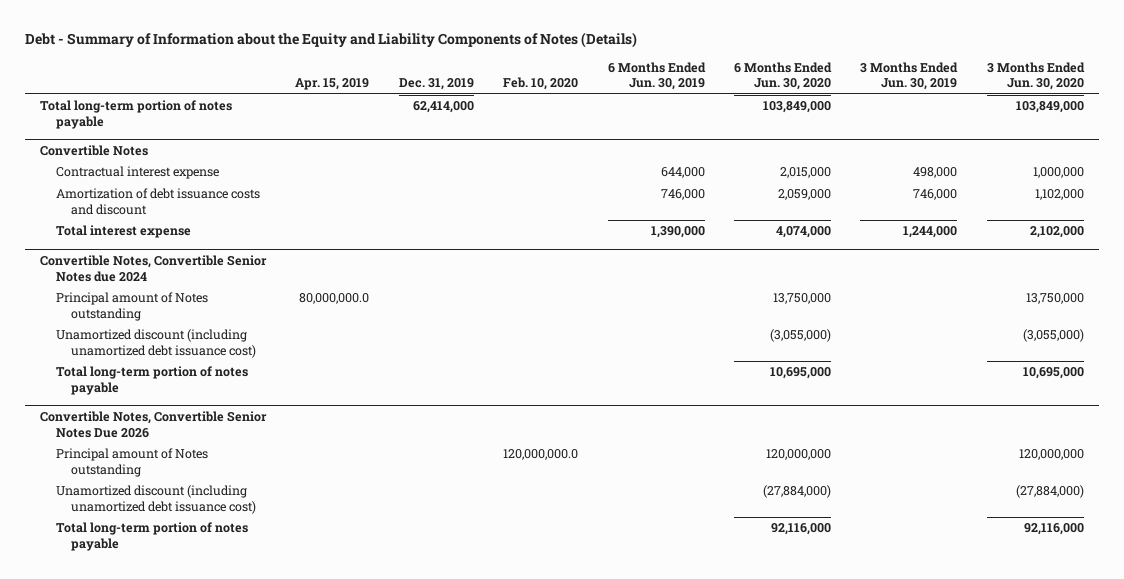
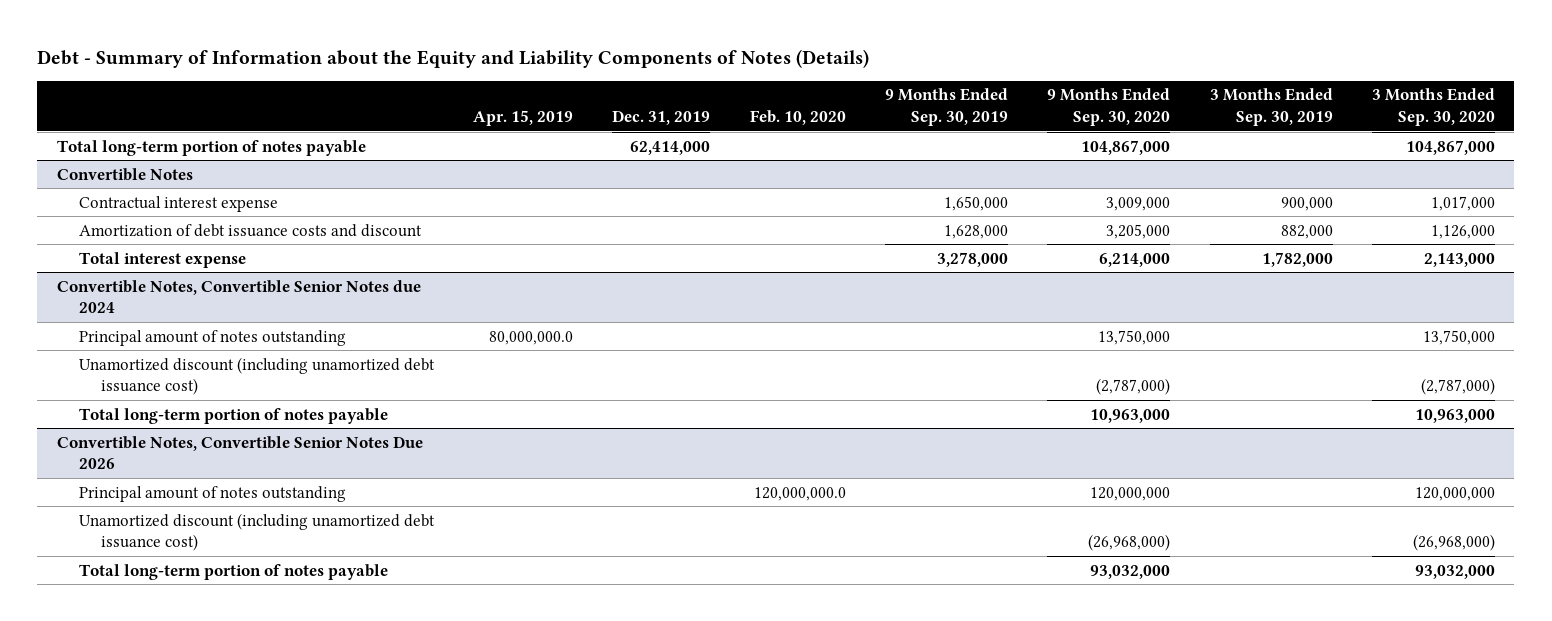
- | Apr. 15, 2019 | Dec. 31, 2019 | Feb. 10, 2020 | 6 Months Ended Jun. 30, 2019 | 6 Months Ended Jun. 30, 2020 | 3 Months Ended Jun. 30, 2019 | 3 Months Ended Jun. 30, 2020
+ | Apr. 15, 2019 | Dec. 31, 2019 | Feb. 10, 2020 | 9 Months Ended Sep. 30, 2019 | 9 Months Ended Sep. 30, 2020 | 3 Months Ended Sep. 30, 2019 | 3 Months Ended Sep. 30, 2020
@ Convertible Notes, Convertible Senior Notes due 2024
- Principal amount of Notes outstanding | 80,000,000.0 | | | | 13,750,000 | | 13,750,000
+ Principal amount of notes outstanding | 80,000,000.0 | | | | 13,750,000 | | 13,750,000
@ Convertible Notes, Convertible Senior Notes Due 2026
- Principal amount of Notes outstanding | | | 120,000,000.0 | | 120,000,000 | | 120,000,000
+ Principal amount of notes outstanding | | | 120,000,000.0 | | 120,000,000 | | 120,000,000

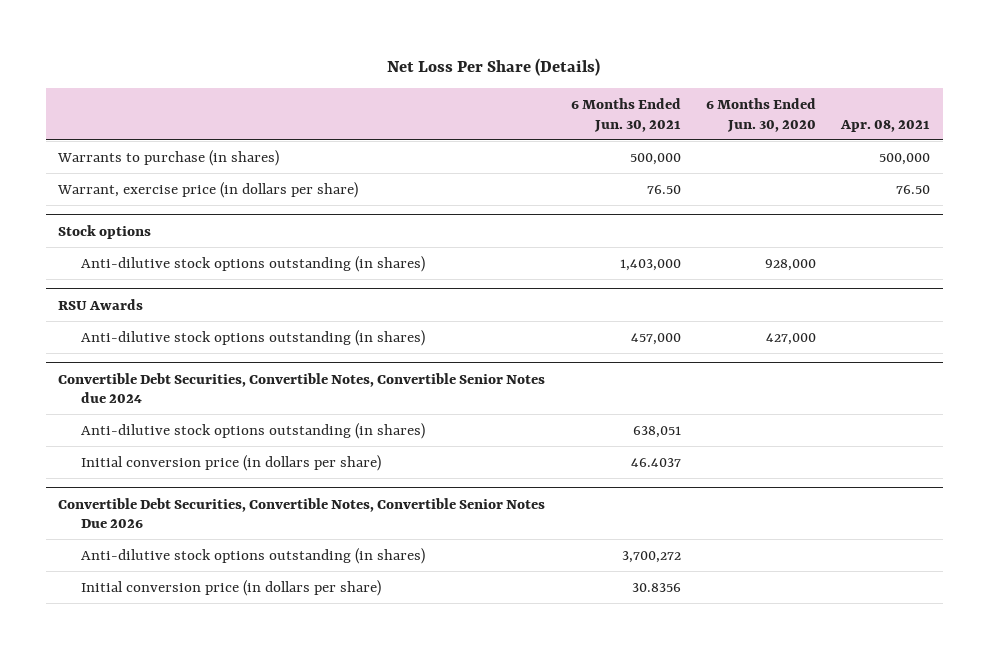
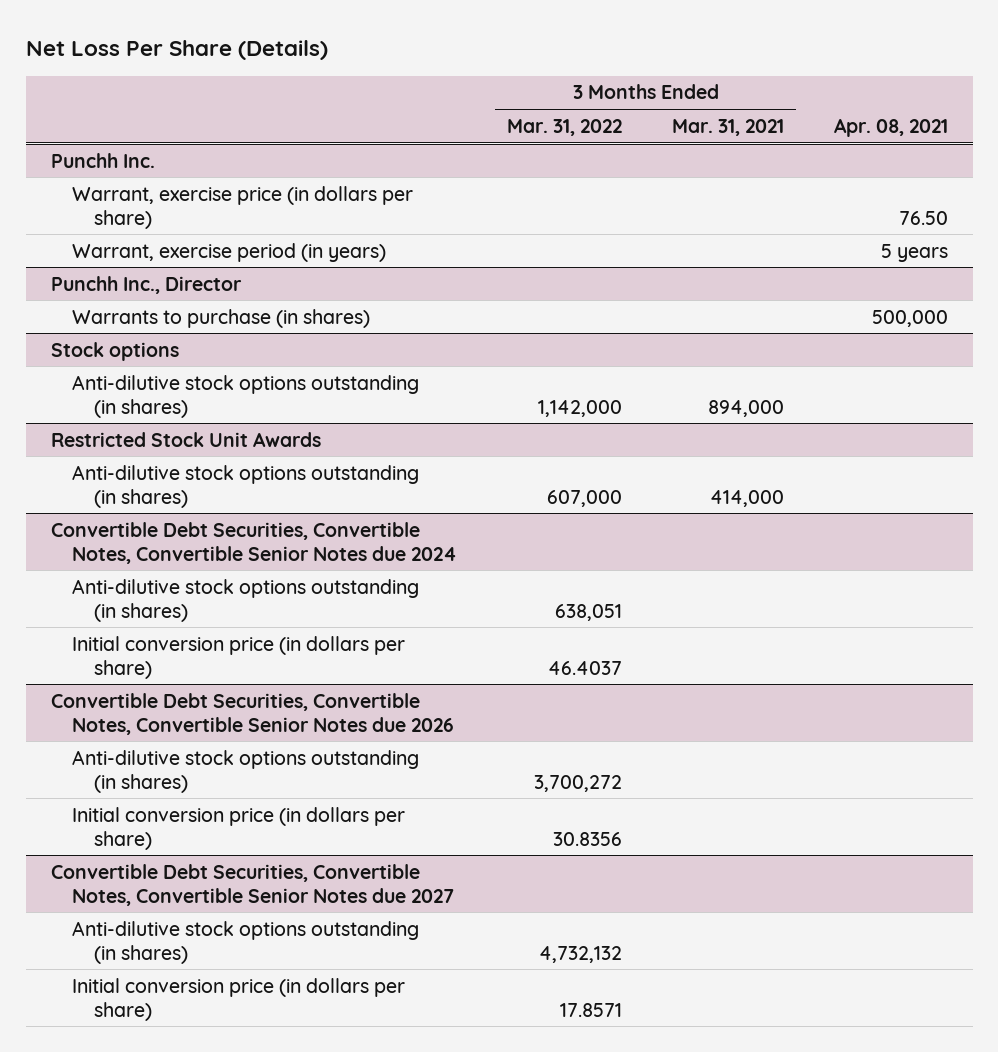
- | 6 Months Ended Jun. 30, 2021 | 6 Months Ended Jun. 30, 2020 | Apr. 08, 2021
+ | 3 Months Ended Mar. 31, 2022 | 3 Months Ended Mar. 31, 2021 | Apr. 08, 2021
- Warrants to purchase (in shares) | 500,000 | | 500,000
+ Punchh Inc.
+ Warrant, exercise period (in years) | | | 5 years
+ Punchh Inc., Director
+ Warrants to purchase (in shares) | | | 500,000
- RSU Awards
+ Restricted Stock Unit Awards
- Convertible Debt Securities, Convertible Notes, Convertible Senior Notes Due 2026
+ Convertible Debt Securities, Convertible Notes, Convertible Senior Notes due 2026
+ Convertible Debt Securities, Convertible Notes, Convertible Senior Notes due 2027
+ Anti-dilutive stock options outstanding (in shares) | 4,732,132 | |
+ Initial conversion price (in dollars per share) | 17.8571 | |

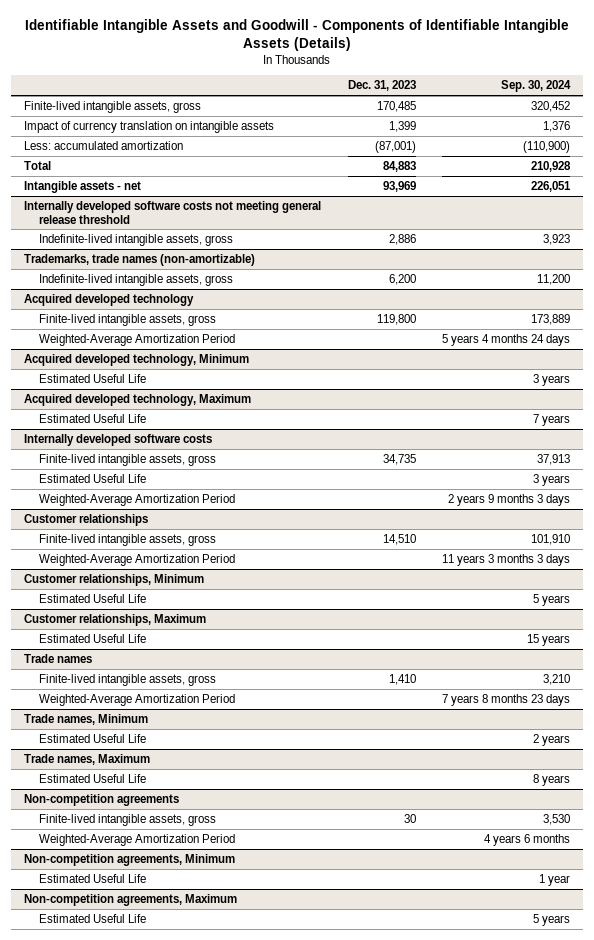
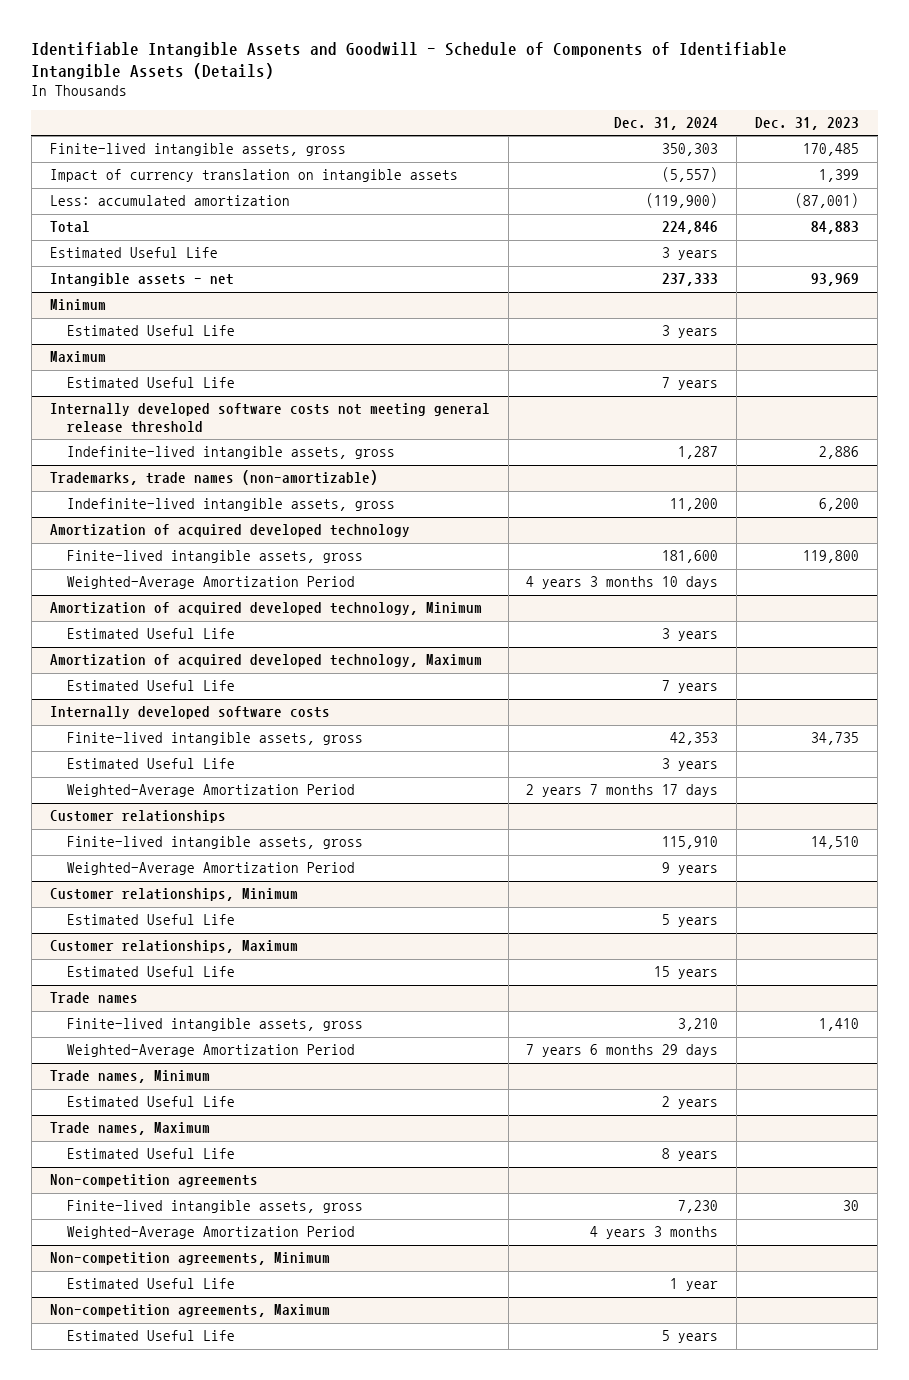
- Identifiable Intangible Assets and Goodwill - Components of Identifiable Intangible Assets (Details)
+ Identifiable Intangible Assets and Goodwill - Schedule of Components of Identifiable Intangible Assets (Details)
- | Dec. 31, 2023 | Sep. 30, 2024
+ | Dec. 31, 2024 | Dec. 31, 2023
+ Estimated Useful Life | 3 years |
+ Minimum
+ Estimated Useful Life | 3 years |
+ Maximum
+ Estimated Useful Life | 7 years |
- Acquired developed technology
+ Amortization of acquired developed technology
- Acquired developed technology, Minimum
+ Amortization of acquired developed technology, Minimum
- Acquired developed technology, Maximum
+ Amortization of acquired developed technology, Maximum

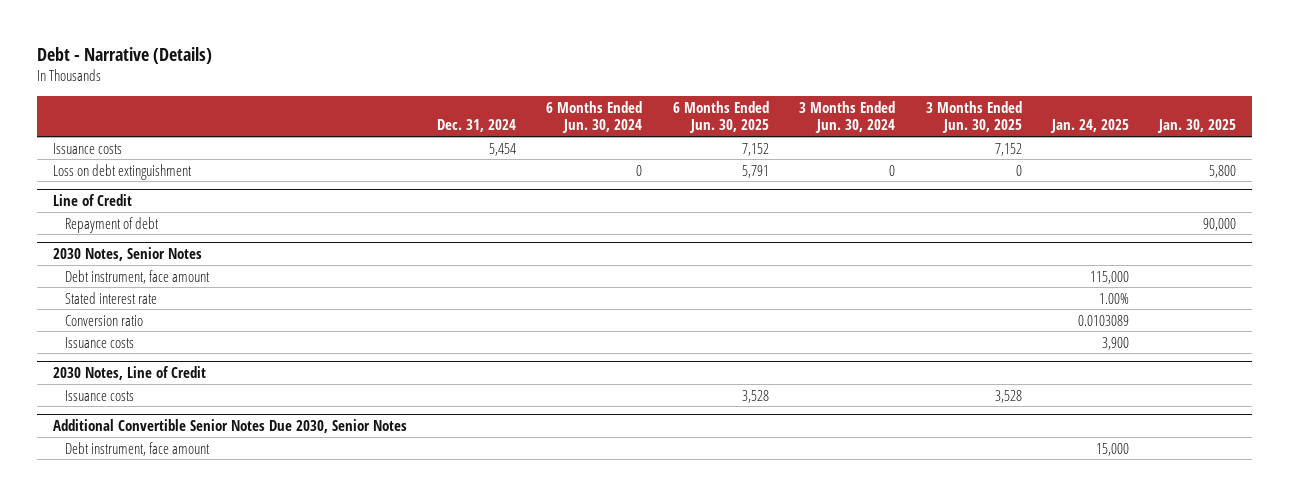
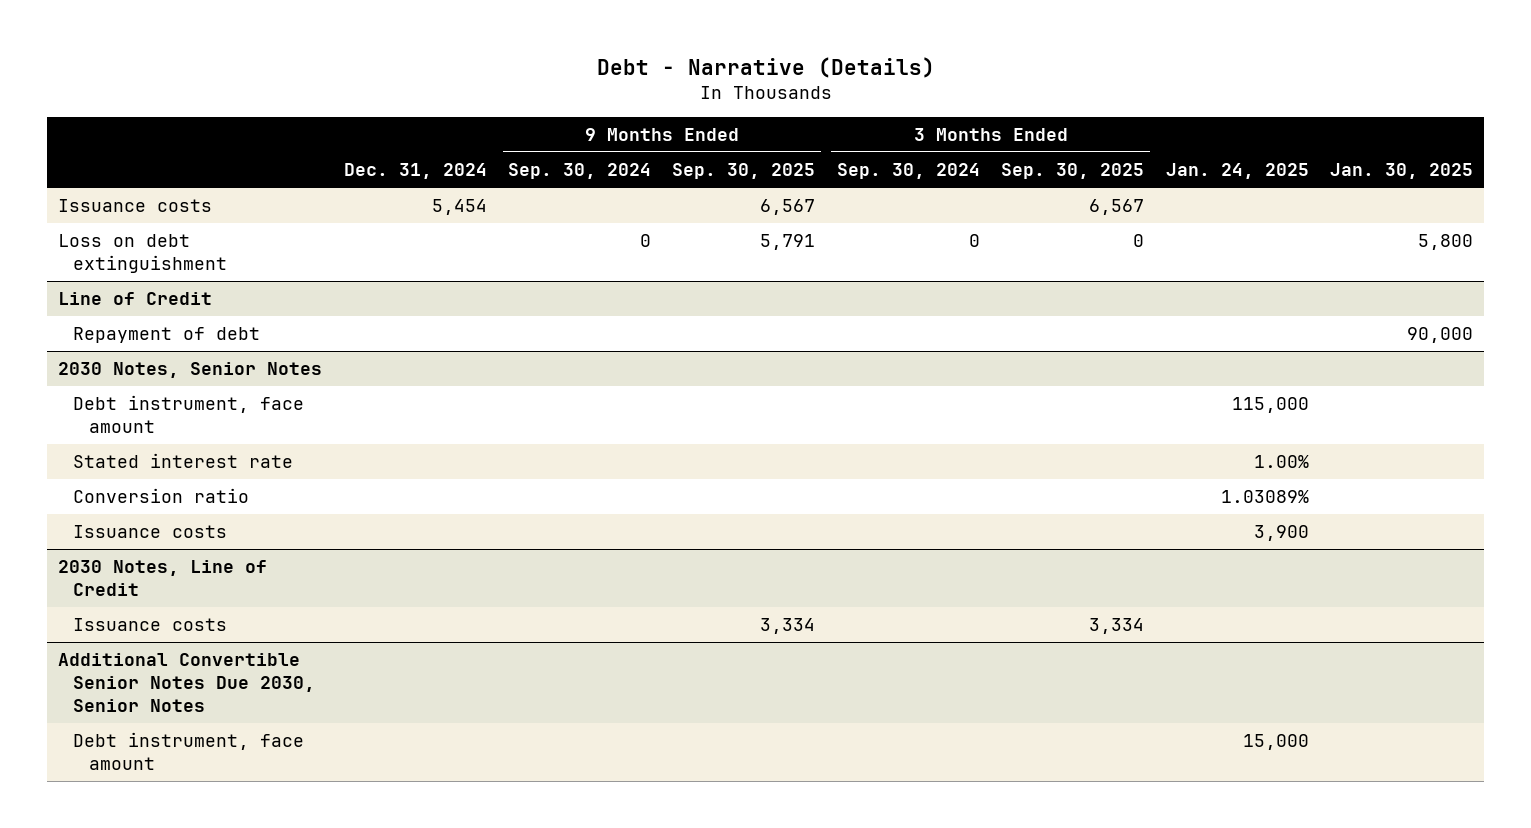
- | Dec. 31, 2024 | 6 Months Ended Jun. 30, 2024 | 6 Months Ended Jun. 30, 2025 | 3 Months Ended Jun. 30, 2024 | 3 Months Ended Jun. 30, 2025 | Jan. 24, 2025 | Jan. 30, 2025
+ | Dec. 31, 2024 | 9 Months Ended Sep. 30, 2024 | 9 Months Ended Sep. 30, 2025 | 3 Months Ended Sep. 30, 2024 | 3 Months Ended Sep. 30, 2025 | Jan. 24, 2025 | Jan. 30, 2025
@ 2030 Notes, Senior Notes
- Conversion ratio | | | | | | 0.0103089 |
+ Conversion ratio | | | | | | 1.03089% |

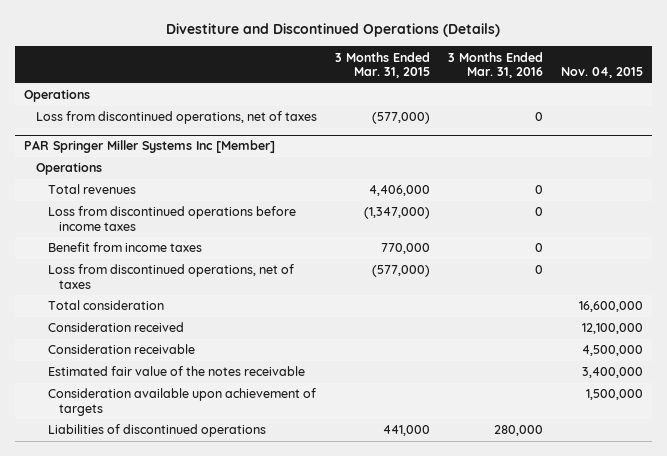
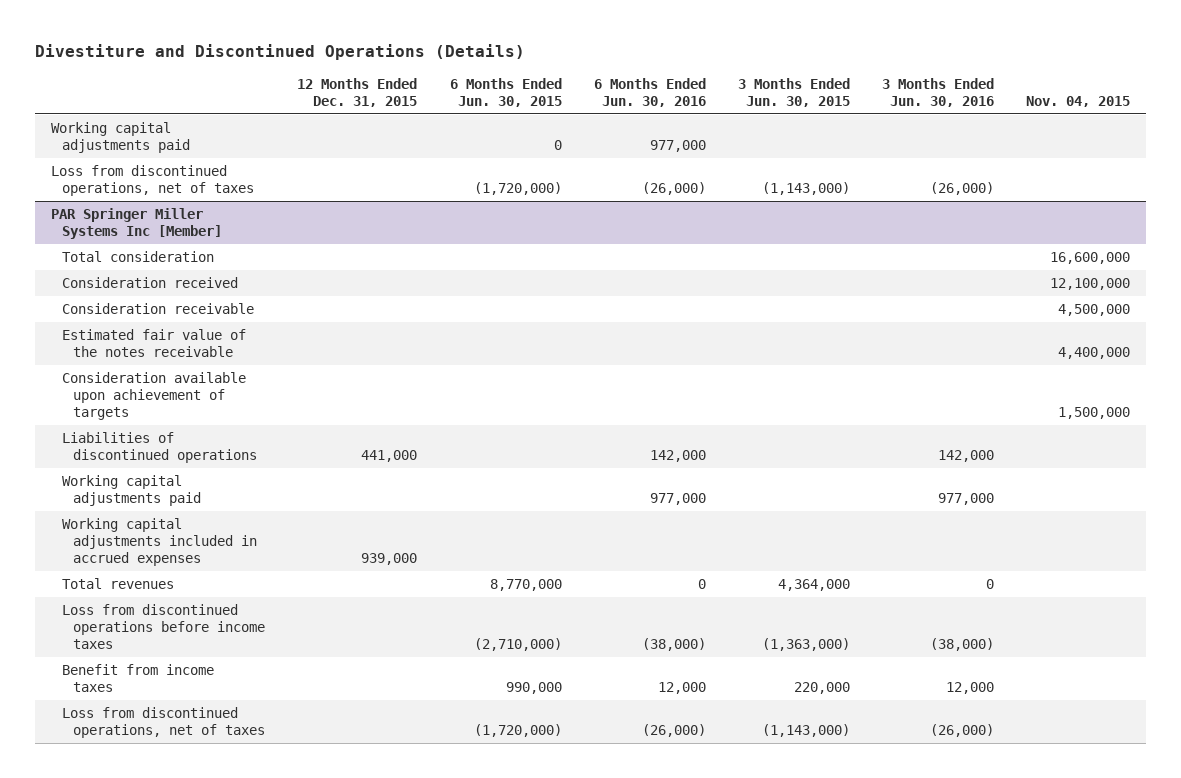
- | 3 Months Ended Mar. 31, 2015 | 3 Months Ended Mar. 31, 2016 | Nov. 04, 2015
+ | 12 Months Ended Dec. 31, 2015 | 6 Months Ended Jun. 30, 2015 | 6 Months Ended Jun. 30, 2016 | 3 Months Ended Jun. 30, 2015 | 3 Months Ended Jun. 30, 2016 | Nov. 04, 2015
- Operations
+ Working capital adjustments paid | | 0 | 977,000 | | |
@ PAR Springer Miller Systems Inc [Member]
- Operations
- Estimated fair value of the notes receivable | | | 3,400,000
+ Estimated fair value of the notes receivable | | | | | | 4,400,000
+ Working capital adjustments paid | | | 977,000 | | 977,000 |
+ Working capital adjustments included in accrued expenses | 939,000 | | | | |
moved down: Total revenues | | 8,770,000 | 0 | 4,364,000 | 0 |
moved down: Loss from discontinued operations before income taxes | | (2,710,000) | (38,000) | (1,363,000) | (38,000) |
moved down: Benefit from income taxes | | 990,000 | 12,000 | 220,000 | 12,000 |
moved down: Loss from discontinued operations, net of taxes | | (1,720,000) | (26,000) | (1,143,000) | (26,000) |

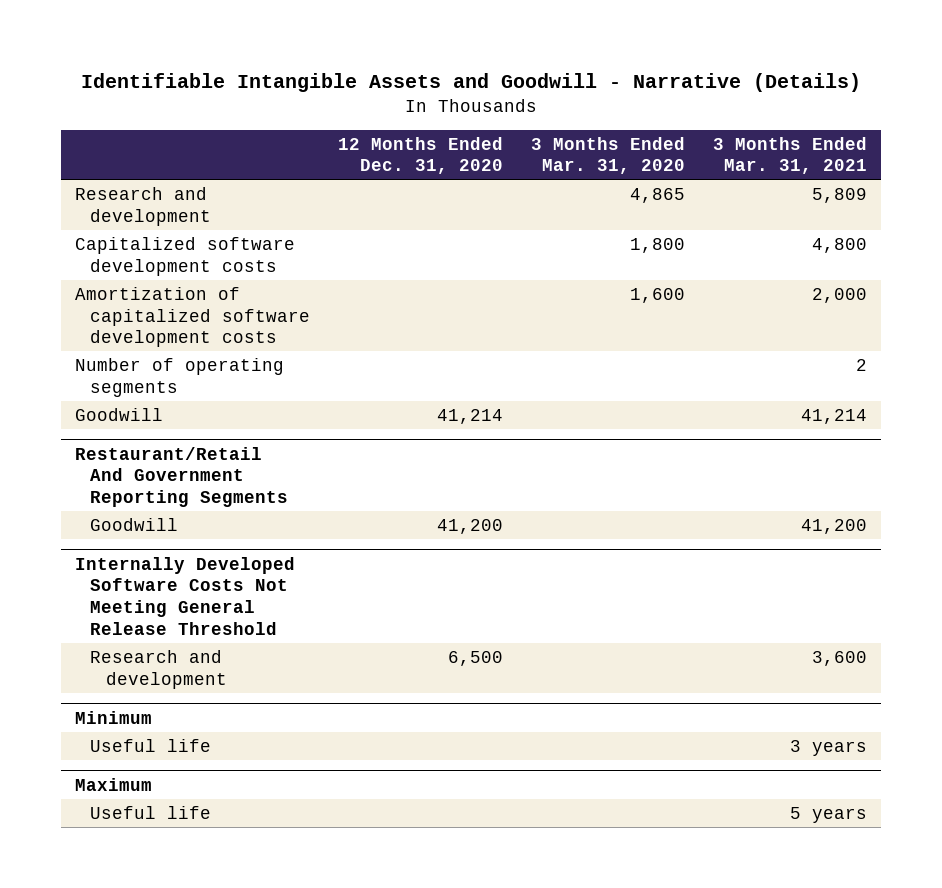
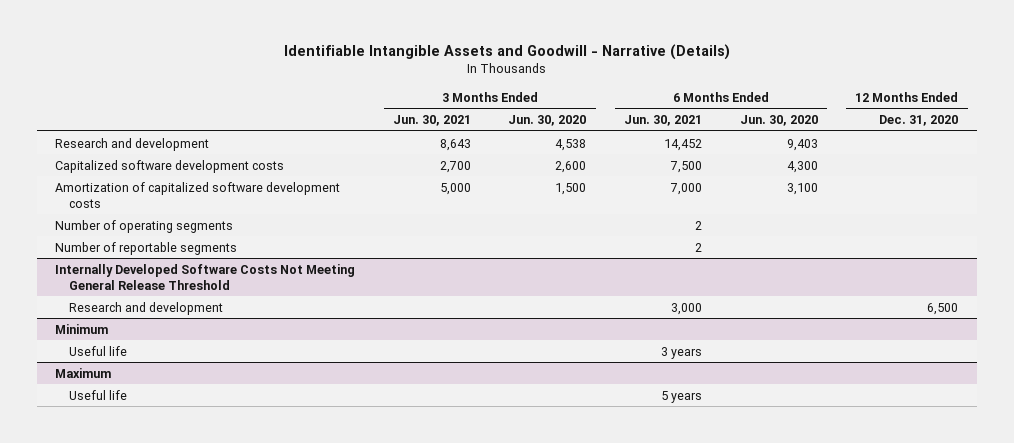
- | 12 Months Ended Dec. 31, 2020 | 3 Months Ended Mar. 31, 2020 | 3 Months Ended Mar. 31, 2021
+ | 3 Months Ended Jun. 30, 2021 | 3 Months Ended Jun. 30, 2020 | 6 Months Ended Jun. 30, 2021 | 6 Months Ended Jun. 30, 2020 | 12 Months Ended Dec. 31, 2020
- Goodwill | 41,214 | | 41,214
- Restaurant/Retail And Government Reporting Segments
- Goodwill | 41,200 | | 41,200
+ Number of reportable segments | | | 2 | |

